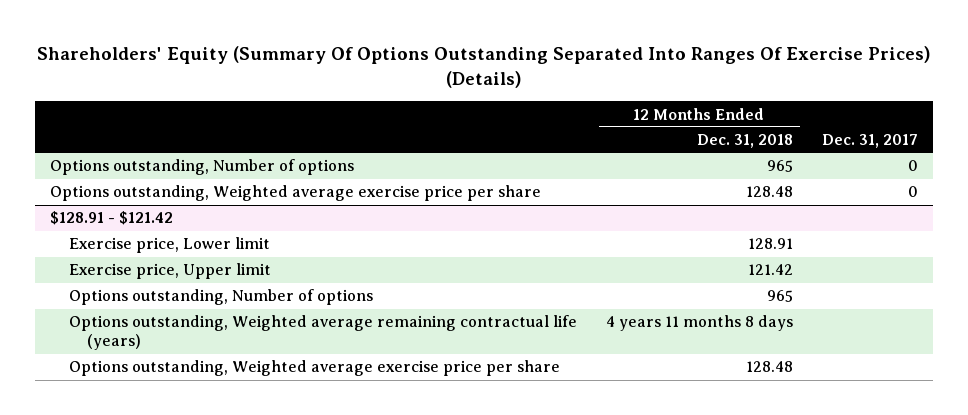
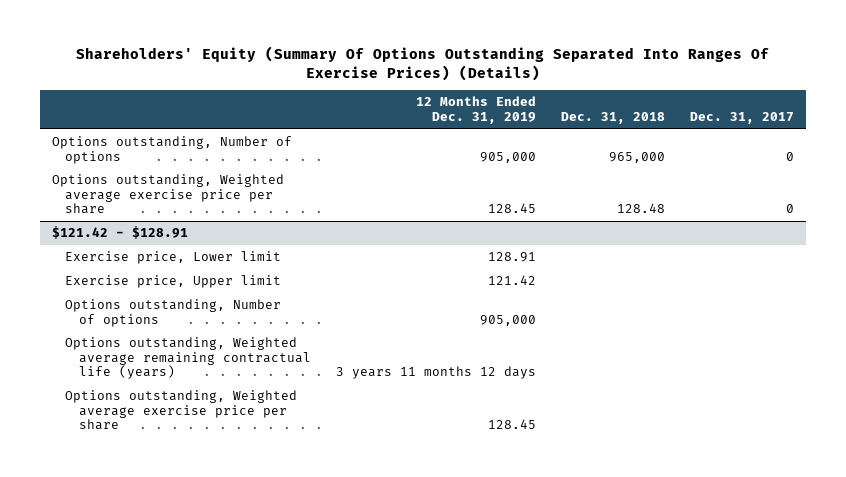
- | 12 Months Ended Dec. 31, 2018 | Dec. 31, 2017
+ | 12 Months Ended Dec. 31, 2019 | Dec. 31, 2018 | Dec. 31, 2017
- $128.91 - $121.42
+ $121.42 - $128.91

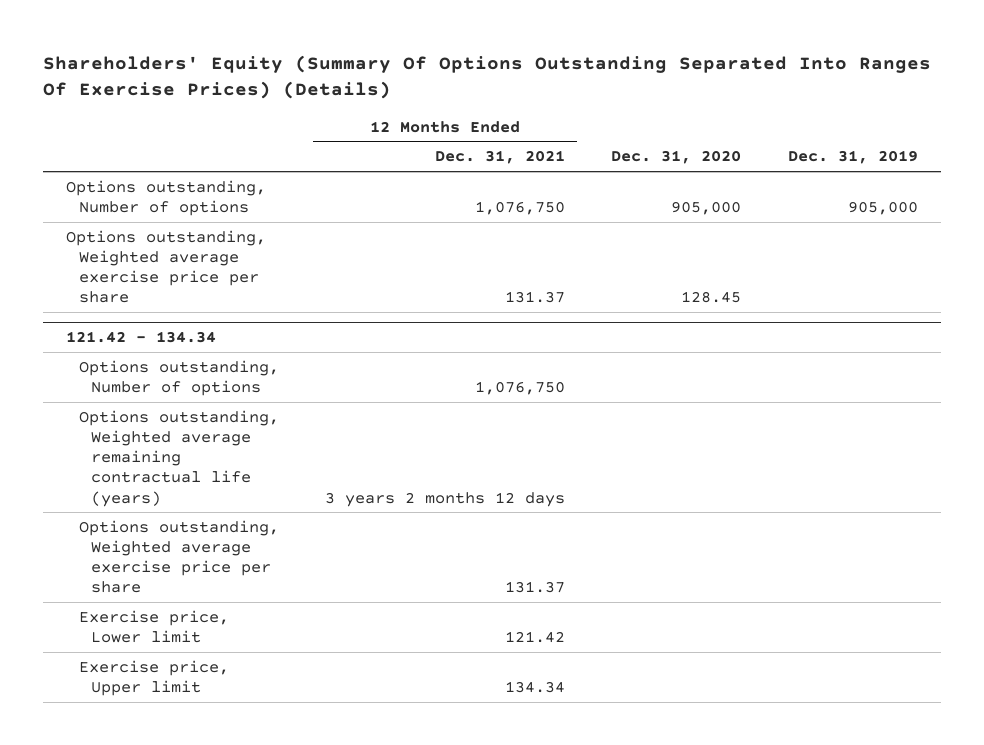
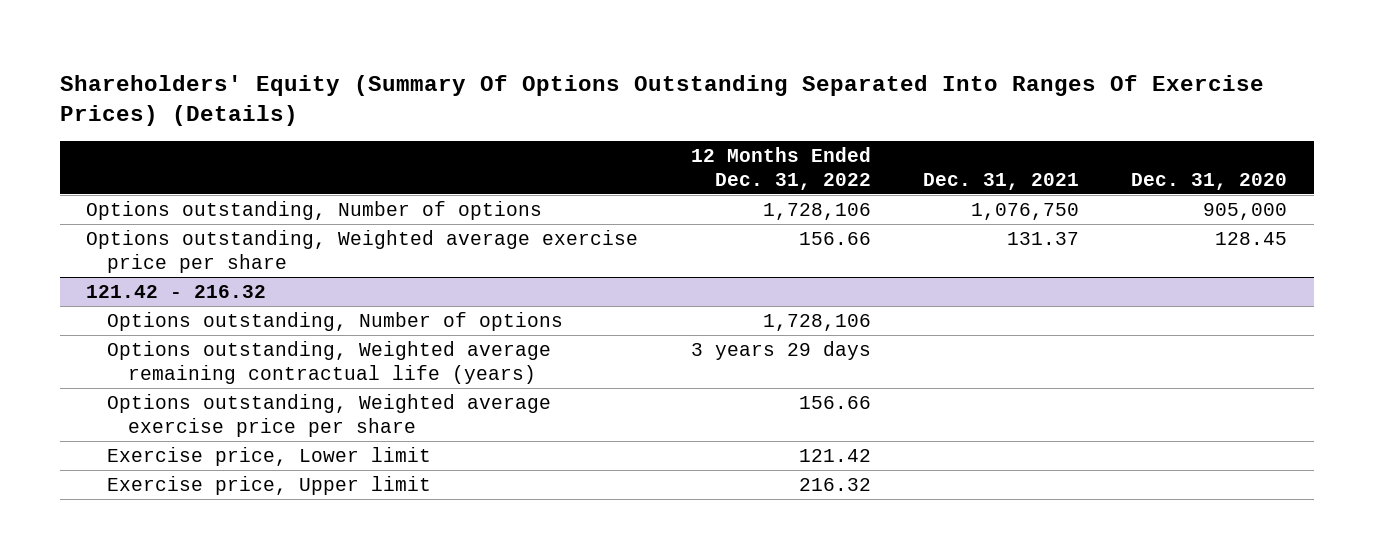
- | 12 Months Ended Dec. 31, 2021 | Dec. 31, 2020 | Dec. 31, 2019
+ | 12 Months Ended Dec. 31, 2022 | Dec. 31, 2021 | Dec. 31, 2020
- 121.42 - 134.34
+ 121.42 - 216.32

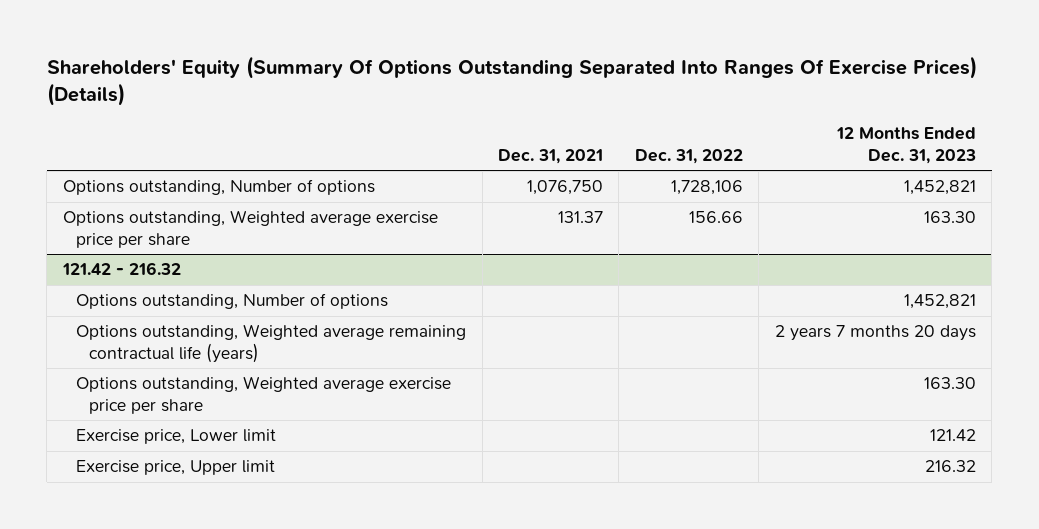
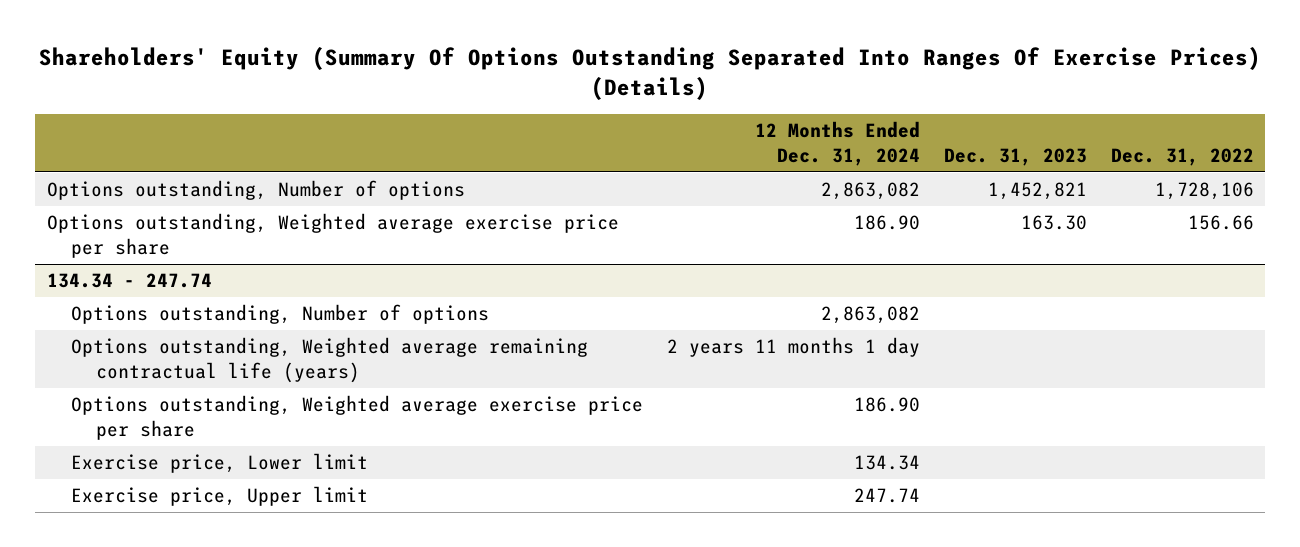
- | Dec. 31, 2021 | Dec. 31, 2022 | 12 Months Ended Dec. 31, 2023
+ | 12 Months Ended Dec. 31, 2024 | Dec. 31, 2023 | Dec. 31, 2022
- 121.42 - 216.32
+ 134.34 - 247.74

